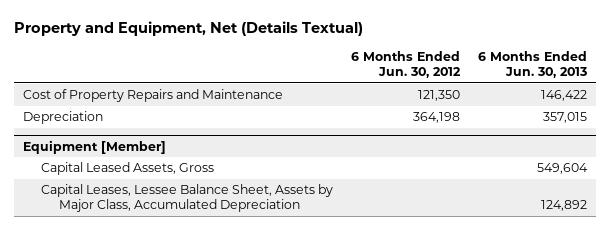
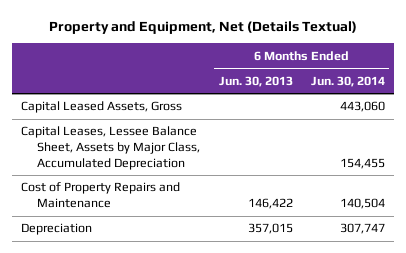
- | 6 Months Ended Jun. 30, 2012 | 6 Months Ended Jun. 30, 2013
+ | 6 Months Ended Jun. 30, 2013 | 6 Months Ended Jun. 30, 2014
+ Capital Leased Assets, Gross | | 443,060
+ Capital Leases, Lessee Balance Sheet, Assets by Major Class, Accumulated Depreciation | | 154,455
- Equipment [Member]
- Capital Leased Assets, Gross | | 549,604
- Capital Leases, Lessee Balance Sheet, Assets by Major Class, Accumulated Depreciation | | 124,892

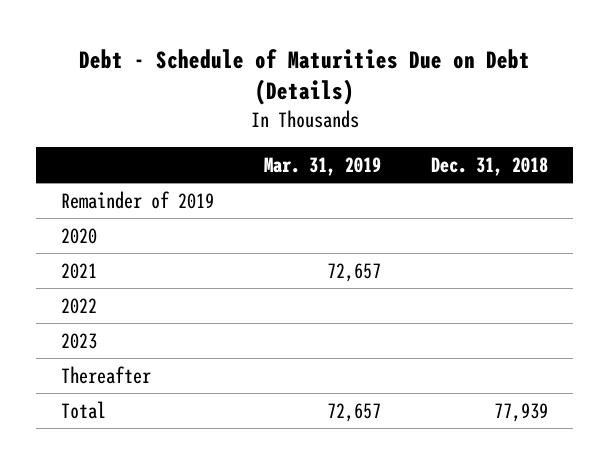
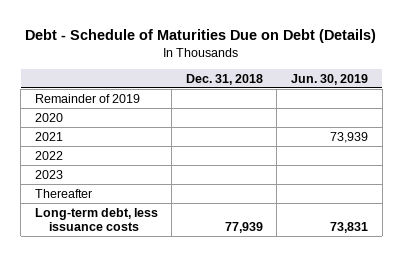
- | Mar. 31, 2019 | Dec. 31, 2018
+ | Dec. 31, 2018 | Jun. 30, 2019
- Total | 72,657 | 77,939
+ Long-term debt, less issuance costs | 77,939 | 73,831

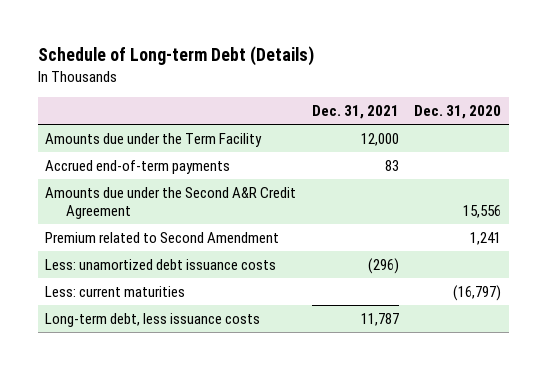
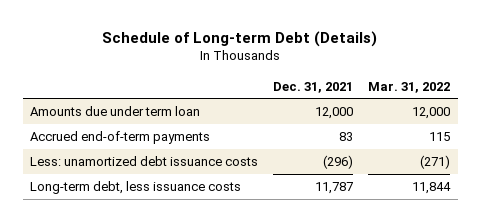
- | Dec. 31, 2021 | Dec. 31, 2020
+ | Dec. 31, 2021 | Mar. 31, 2022
- Amounts due under the Term Facility | 12,000 |
+ Amounts due under term loan | 12,000 | 12,000
- Amounts due under the Second A&R Credit Agreement | | 15,556
- Premium related to Second Amendment | | 1,241
- Less: current maturities | | (16,797)

